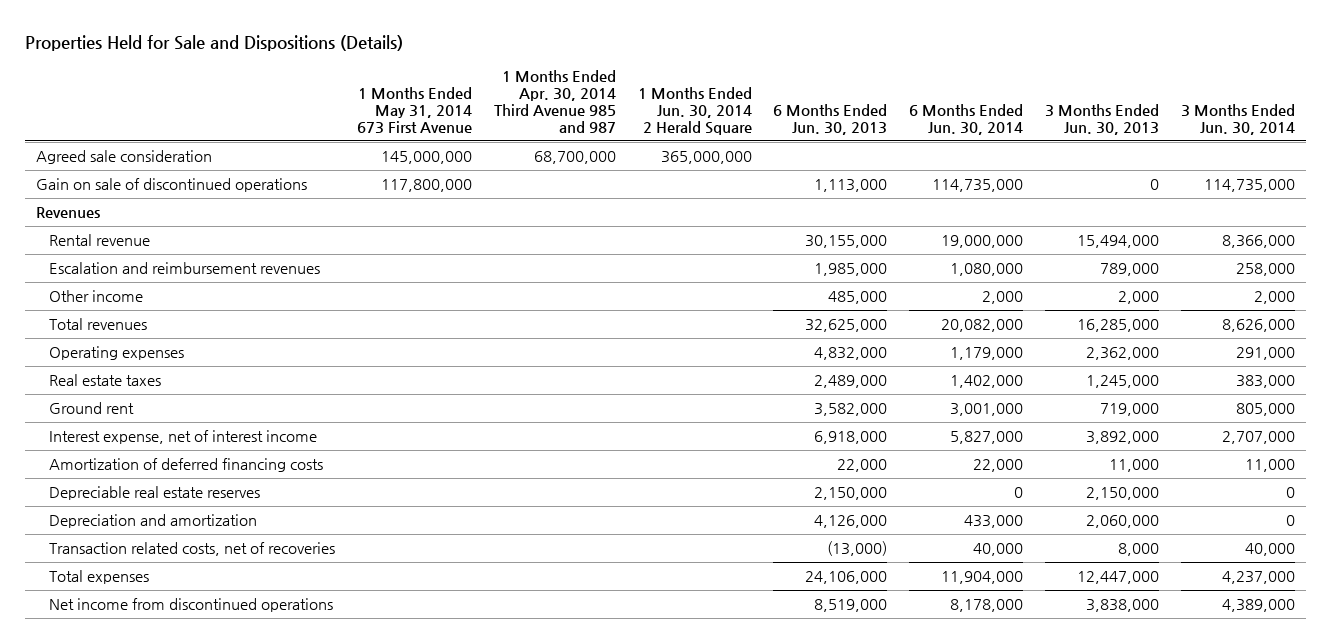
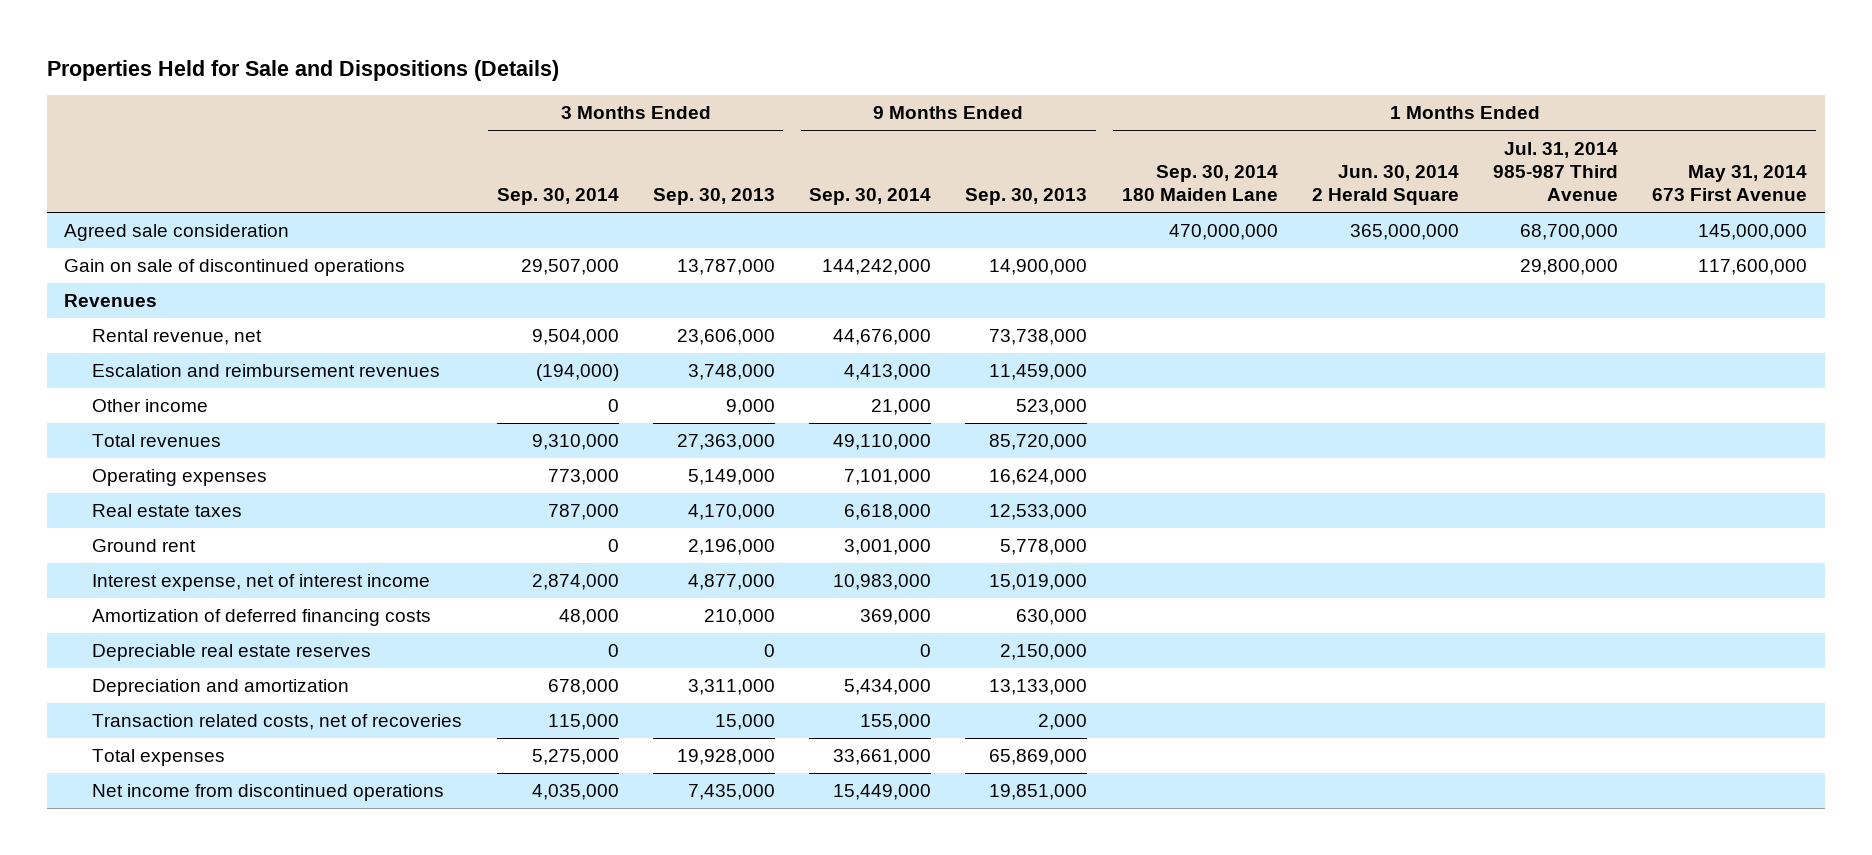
- | 1 Months Ended May 31, 2014 673 First Avenue | 1 Months Ended Apr. 30, 2014 Third Avenue 985 and 987 | 1 Months Ended Jun. 30, 2014 2 Herald Square | 6 Months Ended Jun. 30, 2013 | 6 Months Ended Jun. 30, 2014 | 3 Months Ended Jun. 30, 2013 | 3 Months Ended Jun. 30, 2014
+ | 3 Months Ended Sep. 30, 2014 | 3 Months Ended Sep. 30, 2013 | 9 Months Ended Sep. 30, 2014 | 9 Months Ended Sep. 30, 2013 | 1 Months Ended Sep. 30, 2014 180 Maiden Lane | 1 Months Ended Jun. 30, 2014 2 Herald Square | 1 Months Ended Jul. 31, 2014 985-987 Third Avenue | 1 Months Ended May 31, 2014 673 First Avenue
- Gain on sale of discontinued operations | 117,800,000 | | | 1,113,000 | 114,735,000 | 0 | 114,735,000
+ Gain on sale of discontinued operations | 29,507,000 | 13,787,000 | 144,242,000 | 14,900,000 | | | 29,800,000 | 117,600,000
- Rental revenue | | | | 30,155,000 | 19,000,000 | 15,494,000 | 8,366,000
+ Rental revenue, net | 9,504,000 | 23,606,000 | 44,676,000 | 73,738,000 | | | |

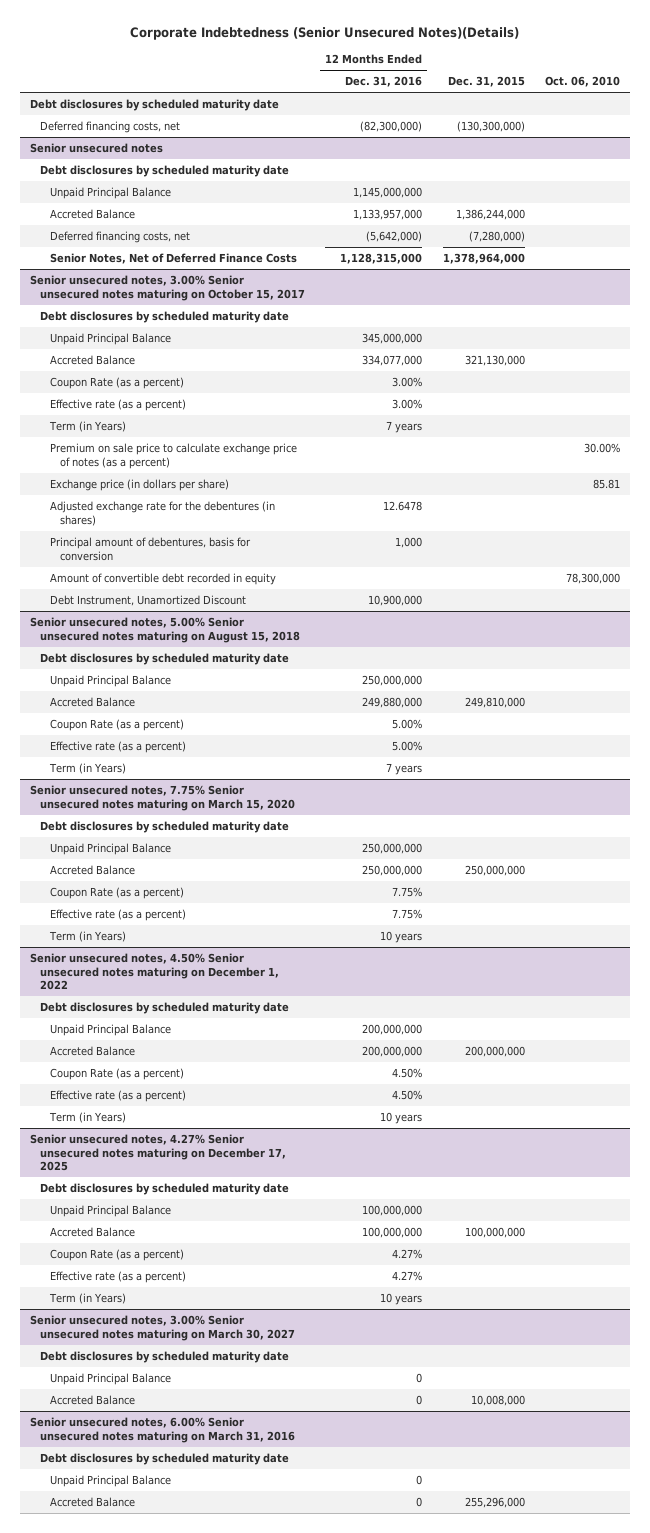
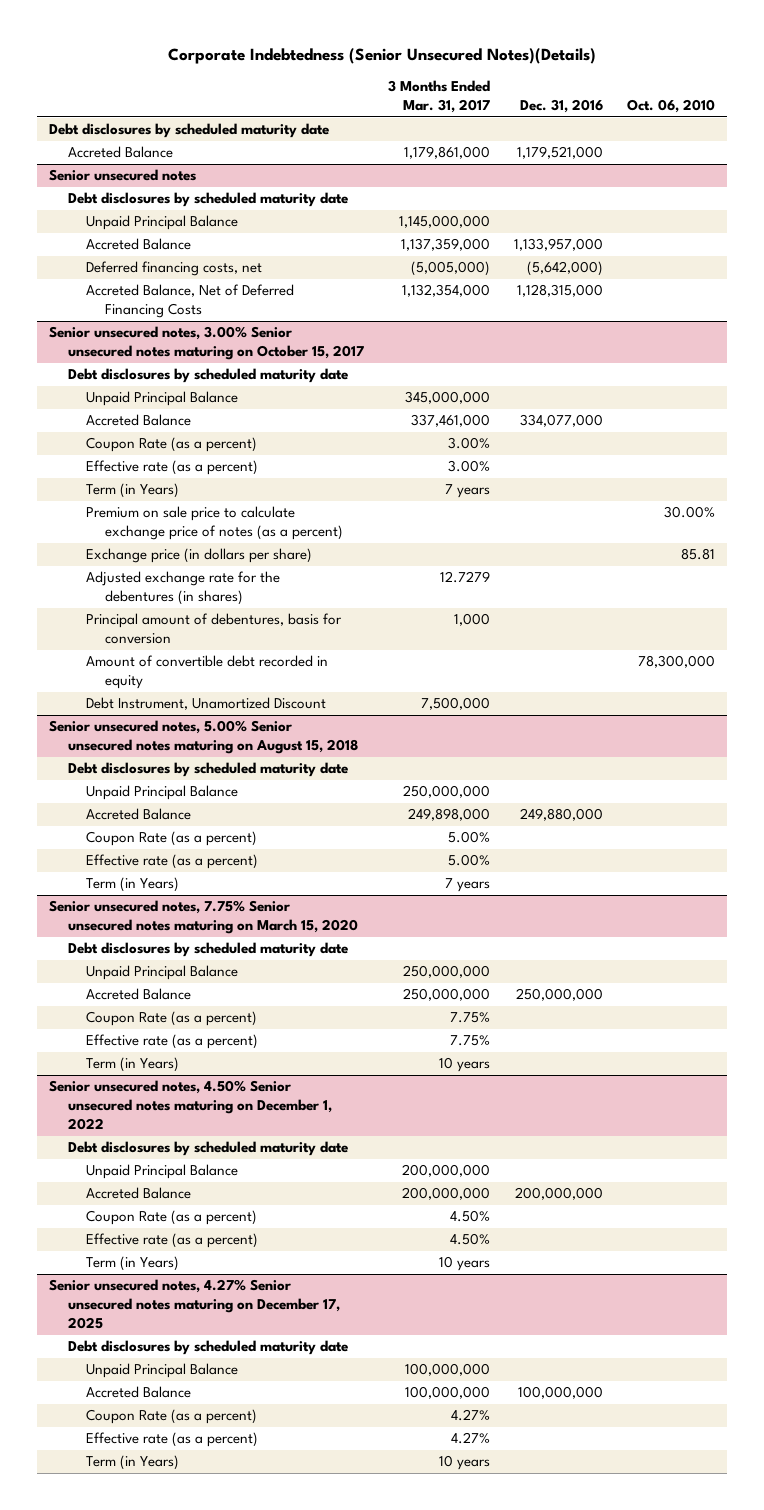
- | 12 Months Ended Dec. 31, 2016 | Dec. 31, 2015 | Oct. 06, 2010
+ | 3 Months Ended Mar. 31, 2017 | Dec. 31, 2016 | Oct. 06, 2010
- Deferred financing costs, net | (82,300,000) | (130,300,000) |
+ Accreted Balance | 1,179,861,000 | 1,179,521,000 |
@ Senior unsecured notes
- Senior Notes, Net of Deferred Finance Costs | 1,128,315,000 | 1,378,964,000 |
+ Accreted Balance, Net of Deferred Financing Costs | 1,132,354,000 | 1,128,315,000 |
- Senior unsecured notes, 3.00% Senior unsecured notes maturing on March 30, 2027
- Debt disclosures by scheduled maturity date
- Unpaid Principal Balance | 0 | |
- Accreted Balance | 0 | 10,008,000 |
- Senior unsecured notes, 6.00% Senior unsecured notes maturing on March 31, 2016
- Debt disclosures by scheduled maturity date
- Unpaid Principal Balance | 0 | |
- Accreted Balance | 0 | 255,296,000 |

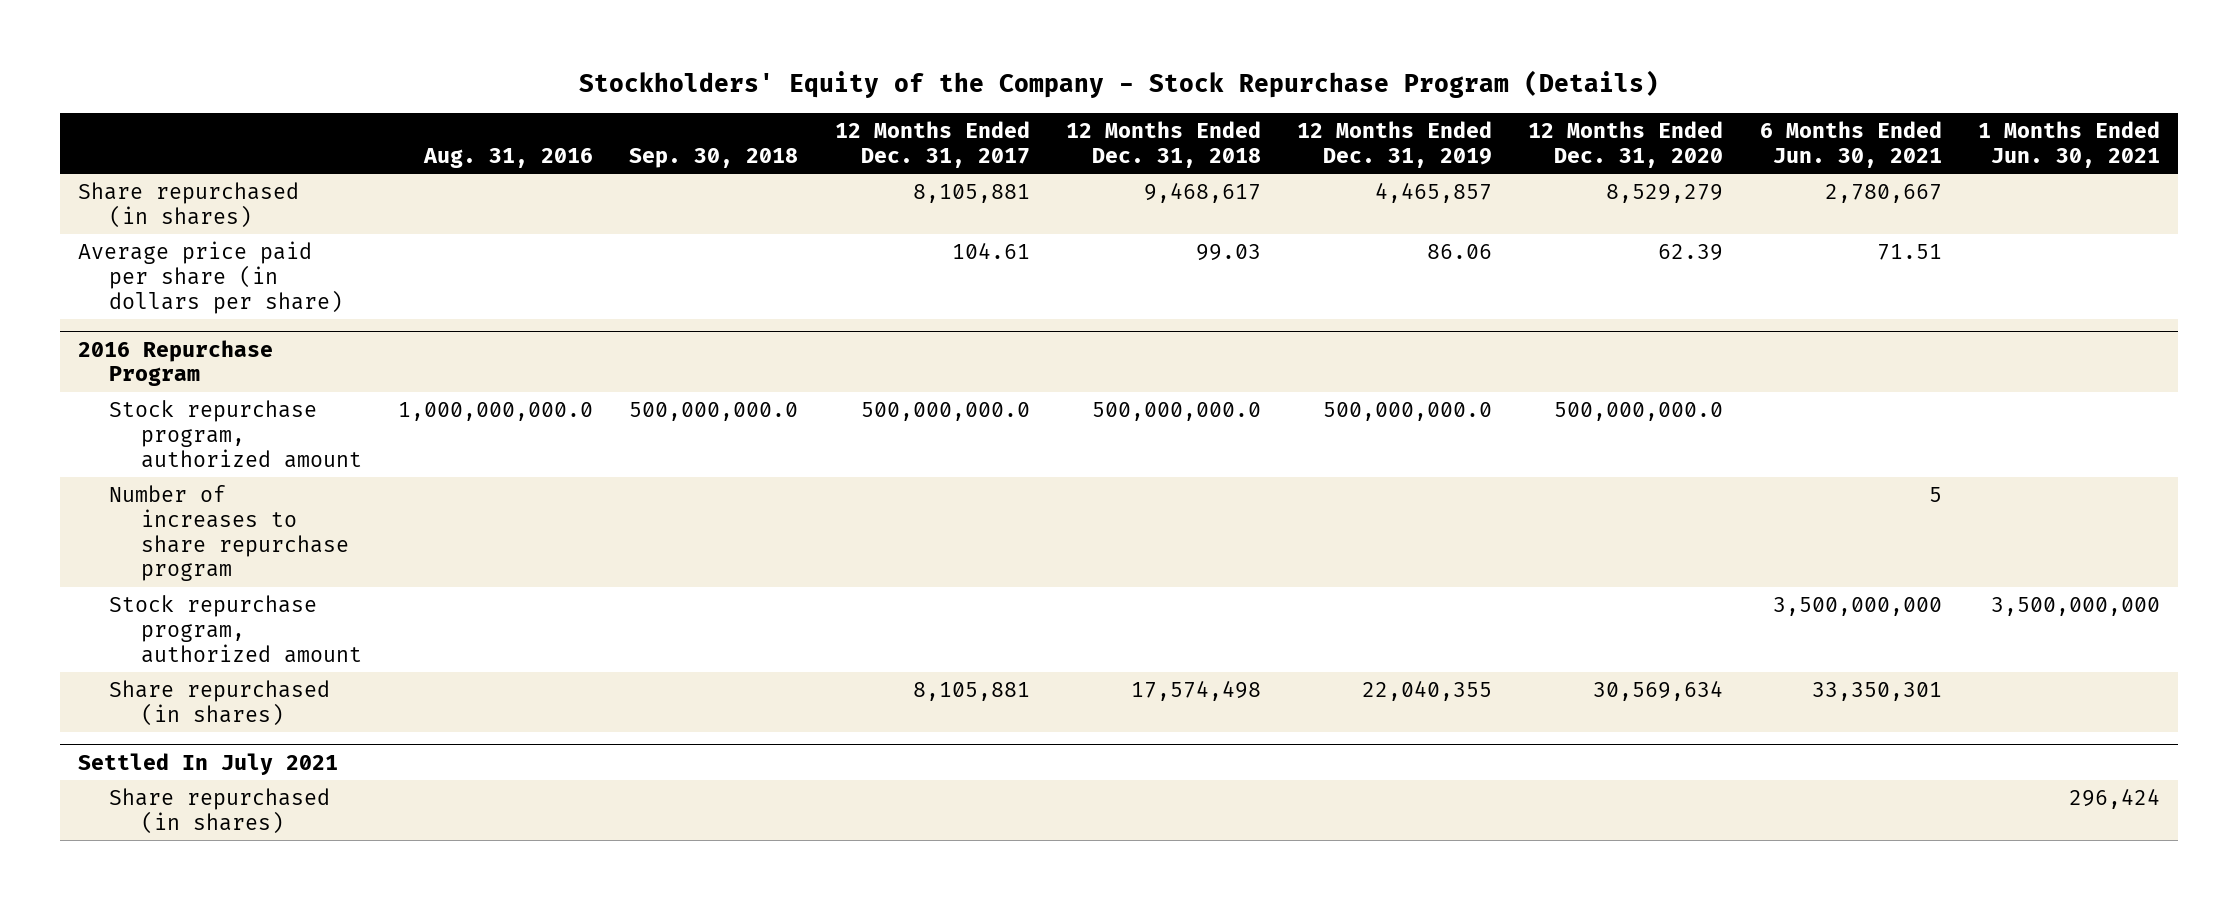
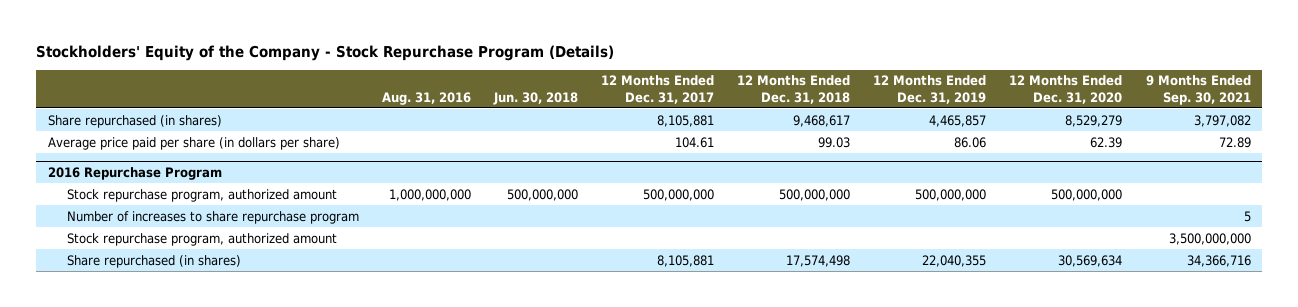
- | Aug. 31, 2016 | Sep. 30, 2018 | 12 Months Ended Dec. 31, 2017 | 12 Months Ended Dec. 31, 2018 | 12 Months Ended Dec. 31, 2019 | 12 Months Ended Dec. 31, 2020 | 6 Months Ended Jun. 30, 2021 | 1 Months Ended Jun. 30, 2021
+ | Aug. 31, 2016 | Jun. 30, 2018 | 12 Months Ended Dec. 31, 2017 | 12 Months Ended Dec. 31, 2018 | 12 Months Ended Dec. 31, 2019 | 12 Months Ended Dec. 31, 2020 | 9 Months Ended Sep. 30, 2021
@ 2016 Repurchase Program
- Stock repurchase program, authorized amount | 1,000,000,000.0 | 500,000,000.0 | 500,000,000.0 | 500,000,000.0 | 500,000,000.0 | 500,000,000.0 | |
+ Stock repurchase program, authorized amount | 1,000,000,000 | 500,000,000 | 500,000,000 | 500,000,000 | 500,000,000 | 500,000,000 |
- Settled In July 2021
- Share repurchased (in shares) | | | | | | | | 296,424

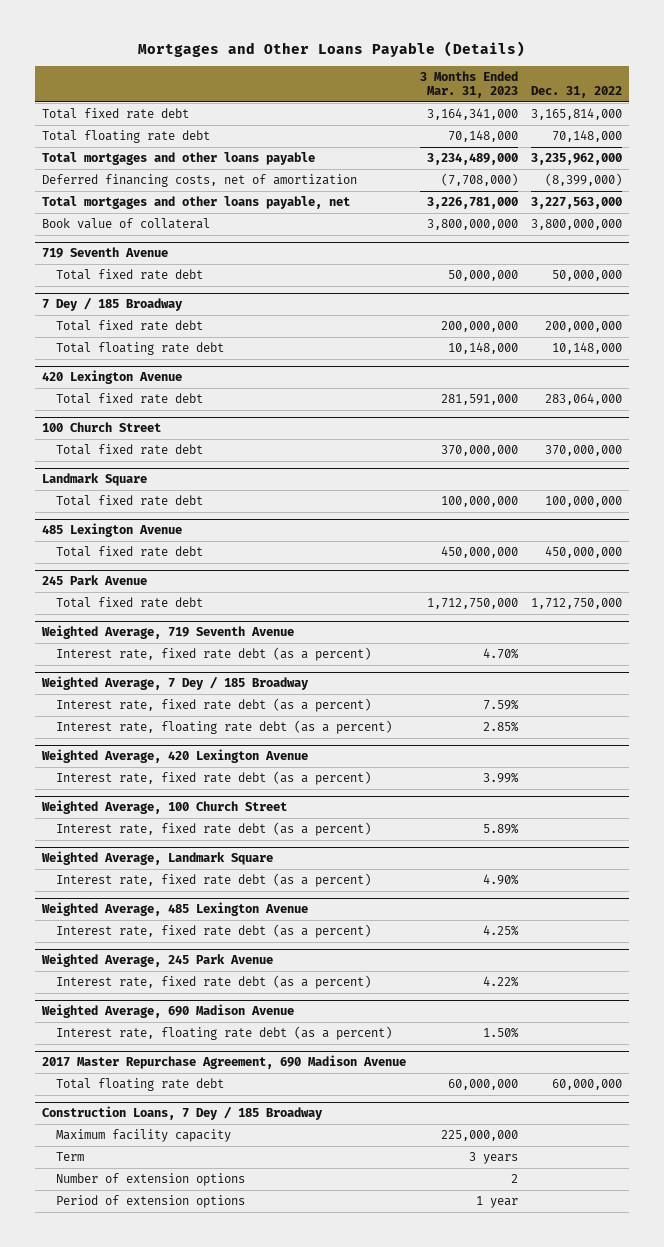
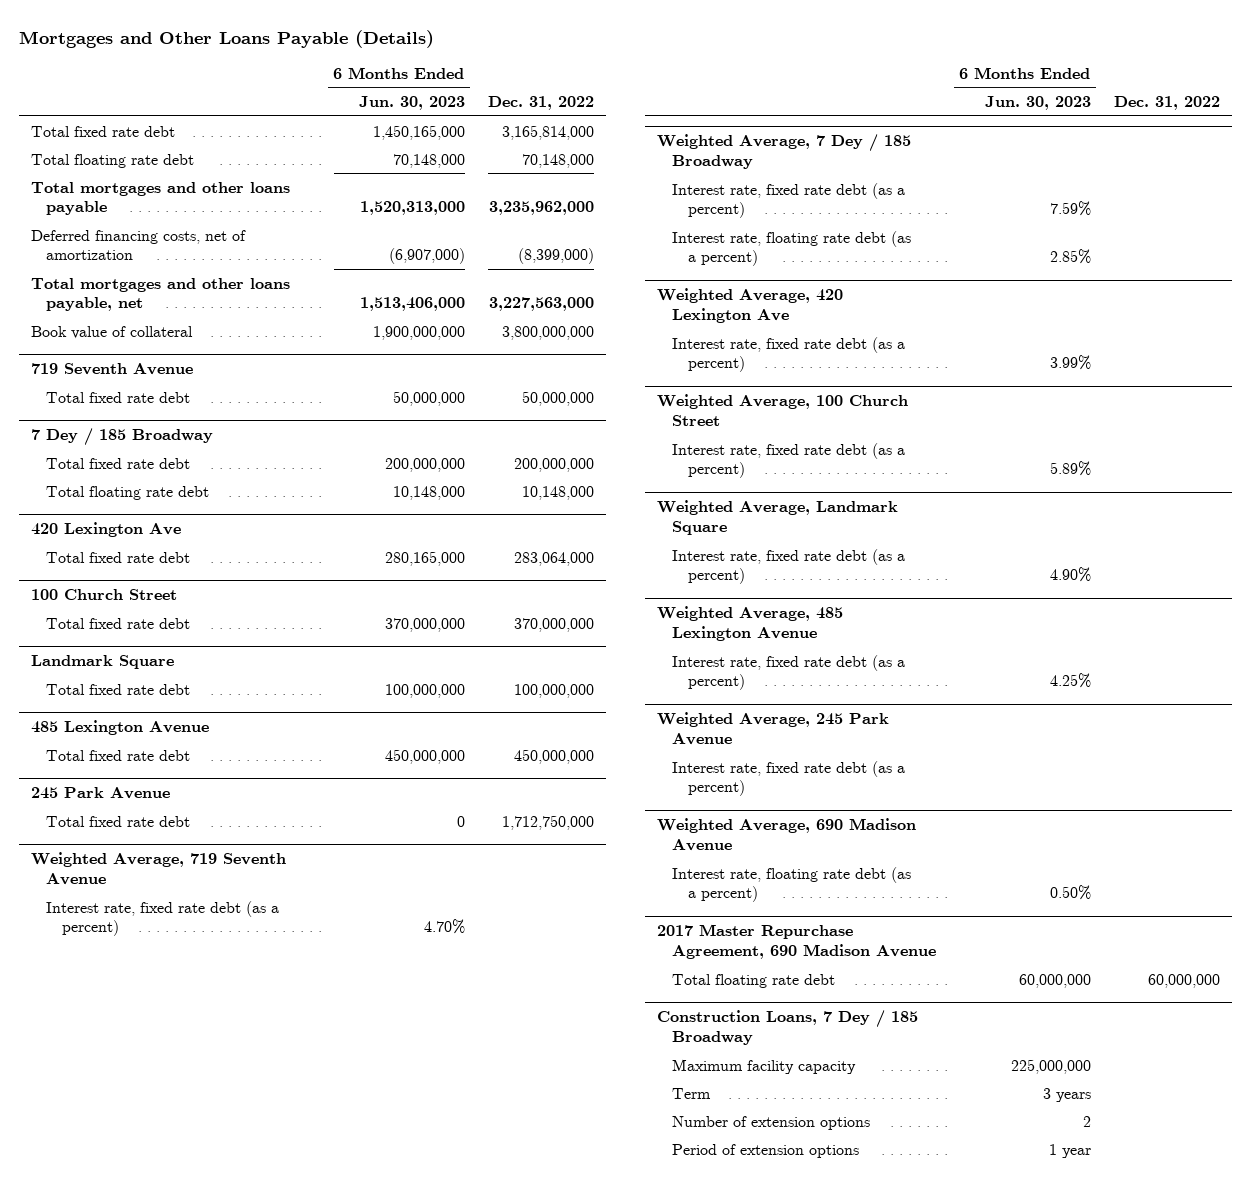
- | 3 Months Ended Mar. 31, 2023 | Dec. 31, 2022
+ | 6 Months Ended Jun. 30, 2023 | Dec. 31, 2022
- 420 Lexington Avenue
+ 420 Lexington Ave
- Weighted Average, 420 Lexington Avenue
+ Weighted Average, 420 Lexington Ave

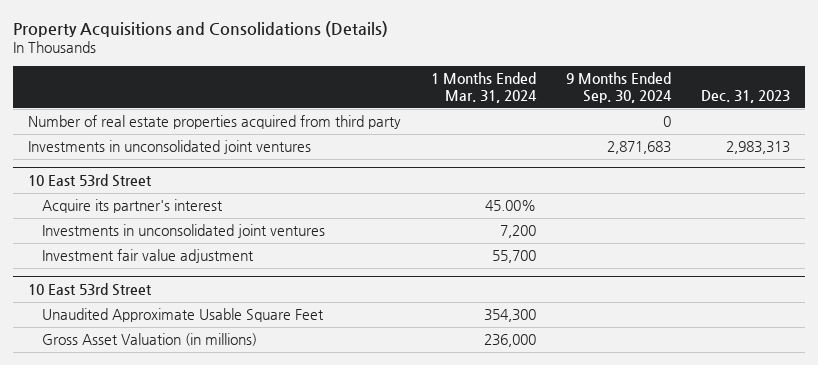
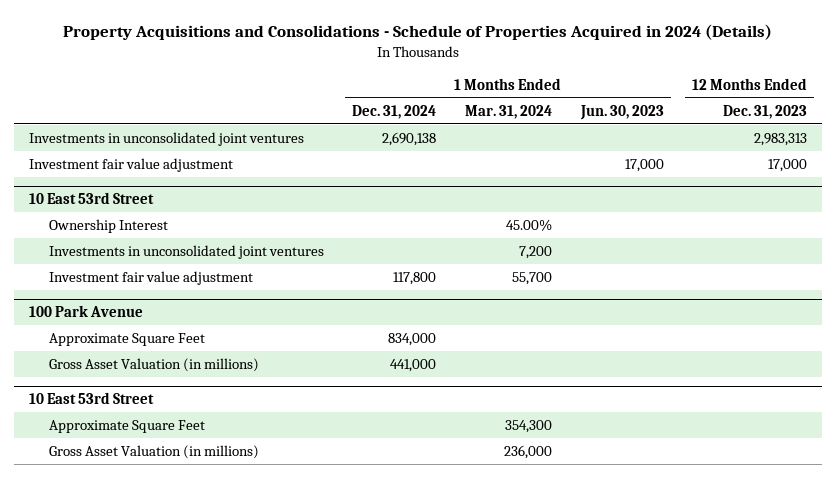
- Property Acquisitions and Consolidations (Details)
+ Property Acquisitions and Consolidations - Schedule of Properties Acquired in 2024 (Details)
- | 1 Months Ended Mar. 31, 2024 | 9 Months Ended Sep. 30, 2024 | Dec. 31, 2023
+ | 1 Months Ended Dec. 31, 2024 | 1 Months Ended Mar. 31, 2024 | 1 Months Ended Jun. 30, 2023 | 12 Months Ended Dec. 31, 2023
- Number of real estate properties acquired from third party | | 0 |
+ Investment fair value adjustment | | | 17,000 | 17,000
@ 10 East 53rd Street
- Acquire its partner's interest | 45.00% | |
+ Ownership Interest | | 45.00% | |
+ 100 Park Avenue
+ Approximate Square Feet | 834,000 | | |
+ Gross Asset Valuation (in millions) | 441,000 | | |
@ 10 East 53rd Street
- Unaudited Approximate Usable Square Feet | 354,300 | |
+ Approximate Square Feet | | 354,300 | |

